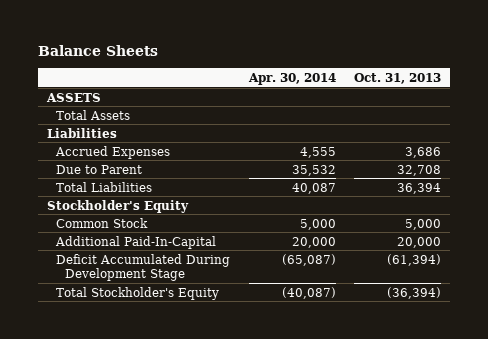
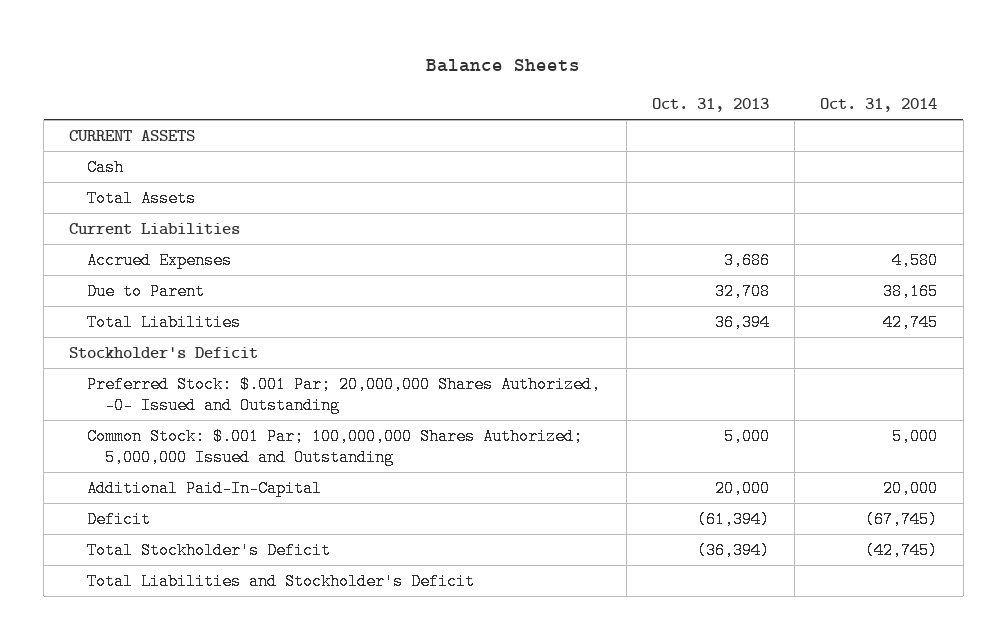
- | Apr. 30, 2014 | Oct. 31, 2013
+ | Oct. 31, 2013 | Oct. 31, 2014
- ASSETS
+ CURRENT ASSETS
+ Cash
- Liabilities
+ Current Liabilities
- Stockholder's Equity
- Common Stock | 5,000 | 5,000
+ Stockholder's Deficit
+ Preferred Stock: $.001 Par; 20,000,000 Shares Authorized, -0- Issued and Outstanding
+ Common Stock: $.001 Par; 100,000,000 Shares Authorized; 5,000,000 Issued and Outstanding | 5,000 | 5,000
- Deficit Accumulated During Development Stage | (65,087) | (61,394)
- Total Stockholder's Equity | (40,087) | (36,394)
+ Deficit | (61,394) | (67,745)
+ Total Stockholder's Deficit | (36,394) | (42,745)
+ Total Liabilities and Stockholder's Deficit

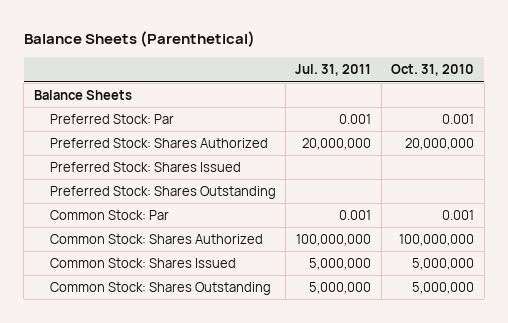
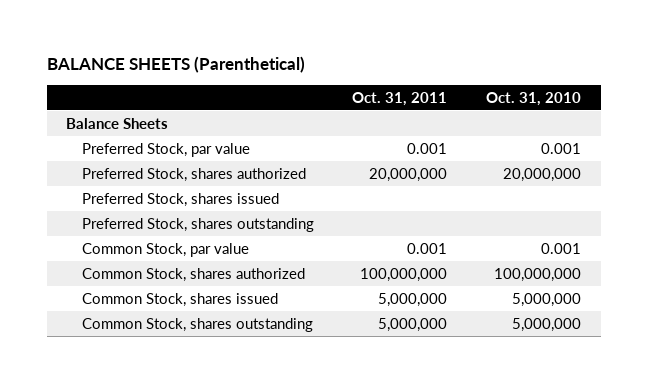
- Balance Sheets (Parenthetical)
+ BALANCE SHEETS (Parenthetical)
- | Jul. 31, 2011 | Oct. 31, 2010
+ | Oct. 31, 2011 | Oct. 31, 2010
- Preferred Stock: Par | 0.001 | 0.001
- Preferred Stock: Shares Authorized | 20,000,000 | 20,000,000
- Preferred Stock: Shares Issued
- Preferred Stock: Shares Outstanding
- Common Stock: Par | 0.001 | 0.001
- Common Stock: Shares Authorized | 100,000,000 | 100,000,000
- Common Stock: Shares Issued | 5,000,000 | 5,000,000
- Common Stock: Shares Outstanding | 5,000,000 | 5,000,000
+ Preferred Stock, par value | 0.001 | 0.001
+ Preferred Stock, shares authorized | 20,000,000 | 20,000,000
+ Preferred Stock, shares issued
+ Preferred Stock, shares outstanding
+ Common Stock, par value | 0.001 | 0.001
+ Common Stock, shares authorized | 100,000,000 | 100,000,000
+ Common Stock, shares issued | 5,000,000 | 5,000,000
+ Common Stock, shares outstanding | 5,000,000 | 5,000,000

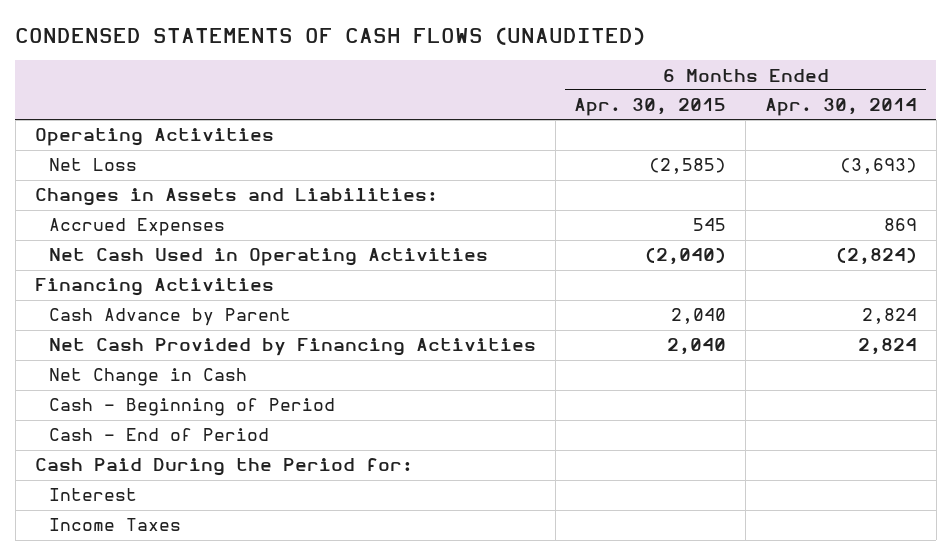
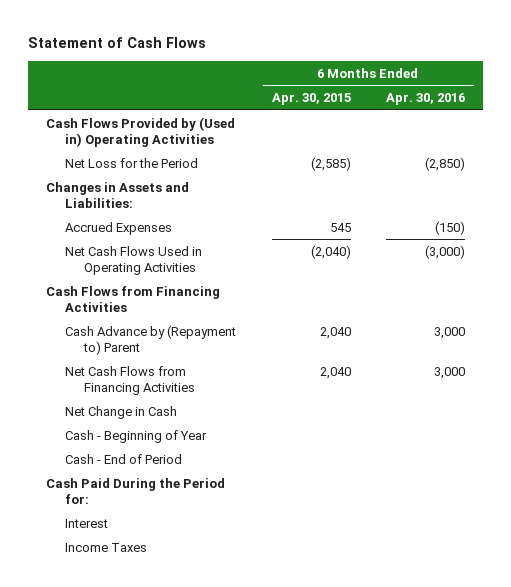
- CONDENSED STATEMENTS OF CASH FLOWS (UNAUDITED)
+ Statement of Cash Flows
- | 6 Months Ended Apr. 30, 2015 | 6 Months Ended Apr. 30, 2014
+ | 6 Months Ended Apr. 30, 2015 | 6 Months Ended Apr. 30, 2016
- Operating Activities
- Net Loss | (2,585) | (3,693)
+ Cash Flows Provided by (Used in) Operating Activities
+ Net Loss for the Period | (2,585) | (2,850)
- Net Cash Used in Operating Activities | (2,040) | (2,824)
- Financing Activities
- Cash Advance by Parent | 2,040 | 2,824
- Net Cash Provided by Financing Activities | 2,040 | 2,824
+ Net Cash Flows Used in Operating Activities | (2,040) | (3,000)
+ Cash Flows from Financing Activities
+ Cash Advance by (Repayment to) Parent | 2,040 | 3,000
+ Net Cash Flows from Financing Activities | 2,040 | 3,000
- Cash - Beginning of Period
+ Cash - Beginning of Year

